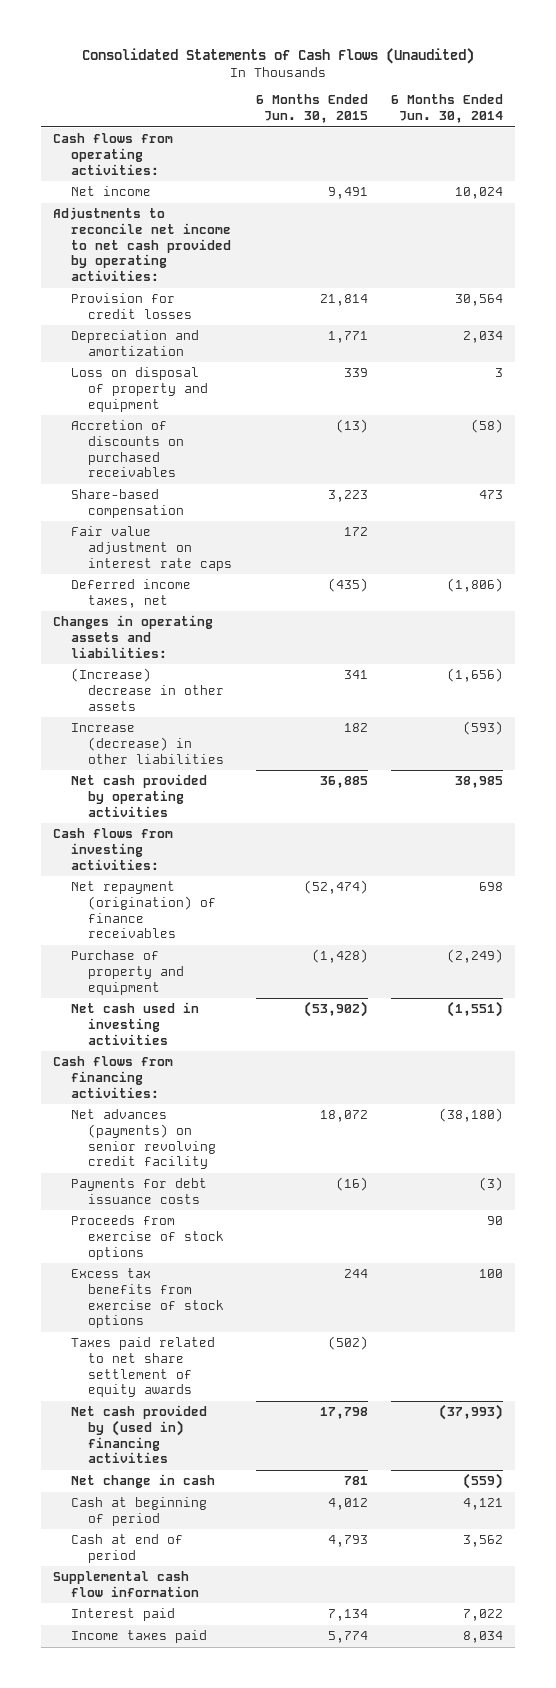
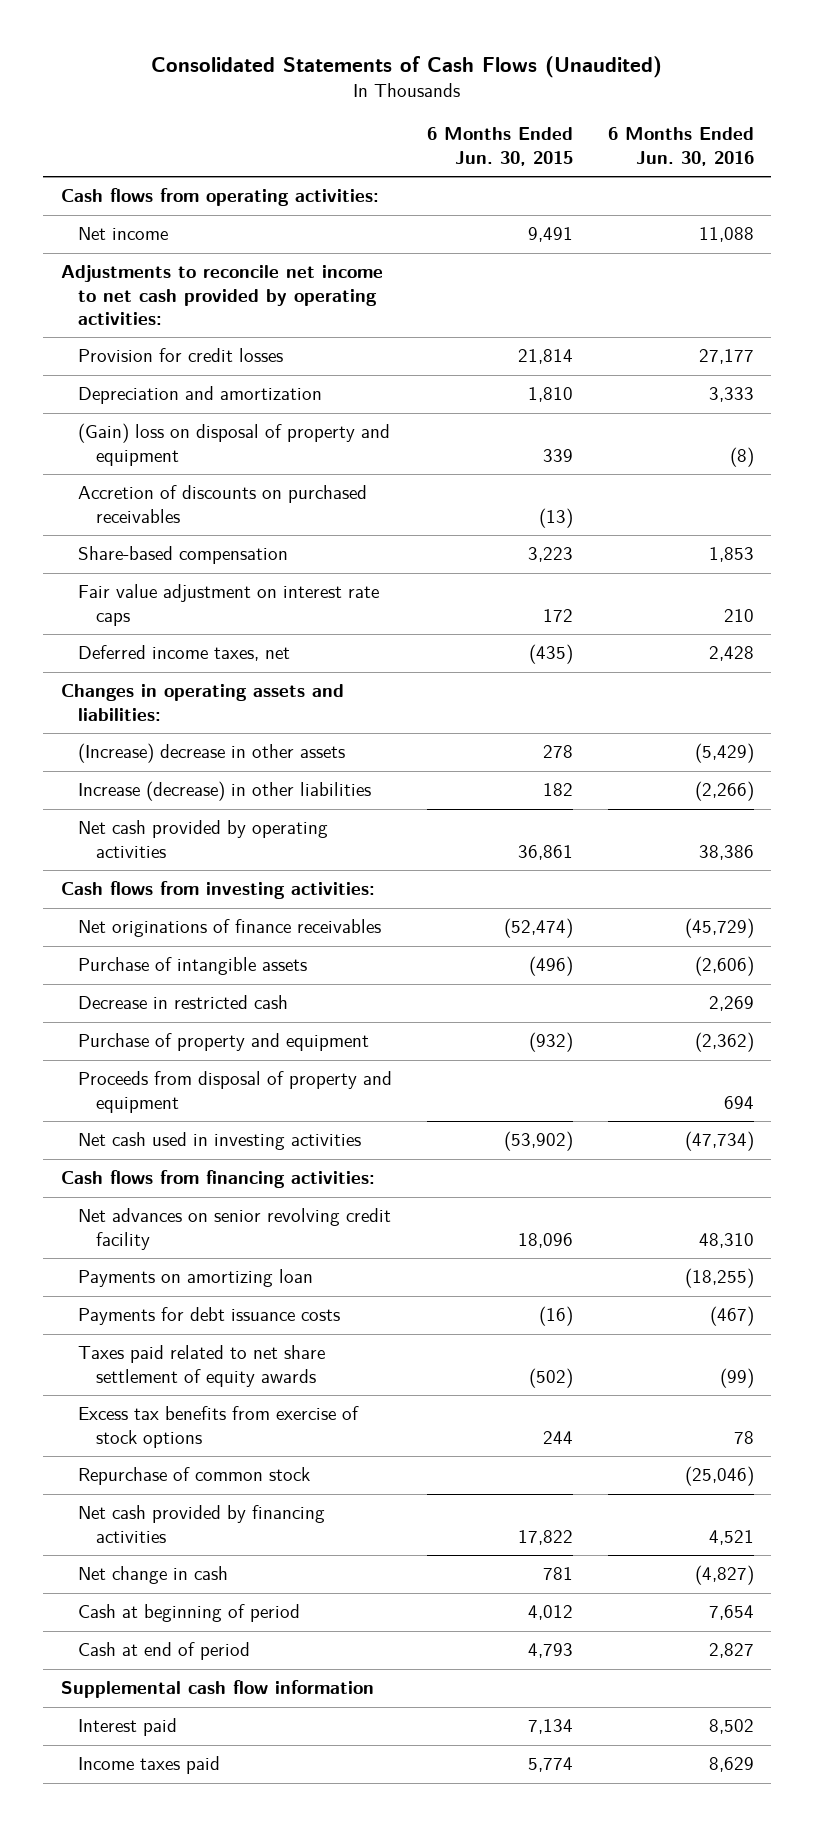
- | 6 Months Ended Jun. 30, 2015 | 6 Months Ended Jun. 30, 2014
+ | 6 Months Ended Jun. 30, 2015 | 6 Months Ended Jun. 30, 2016
- Depreciation and amortization | 1,771 | 2,034
- Loss on disposal of property and equipment | 339 | 3
+ Depreciation and amortization | 1,810 | 3,333
+ (Gain) loss on disposal of property and equipment | 339 | (8)
- (Increase) decrease in other assets | 341 | (1,656)
+ (Increase) decrease in other assets | 278 | (5,429)
- Net cash provided by operating activities | 36,885 | 38,985
+ Net cash provided by operating activities | 36,861 | 38,386
- Net repayment (origination) of finance receivables | (52,474) | 698
- Purchase of property and equipment | (1,428) | (2,249)
+ Net originations of finance receivables | (52,474) | (45,729)
+ Purchase of intangible assets | (496) | (2,606)
+ Decrease in restricted cash | | 2,269
+ Purchase of property and equipment | (932) | (2,362)
+ Proceeds from disposal of property and equipment | | 694
- Net advances (payments) on senior revolving credit facility | 18,072 | (38,180)
+ Net advances on senior revolving credit facility | 18,096 | 48,310
+ Payments on amortizing loan | | (18,255)
- Proceeds from exercise of stock options | | 90
- Net cash provided by (used in) financing activities | 17,798 | (37,993)
moved down: Excess tax benefits from exercise of stock options | 244 | 78
+ Repurchase of common stock | | (25,046)
+ Net cash provided by financing activities | 17,822 | 4,521

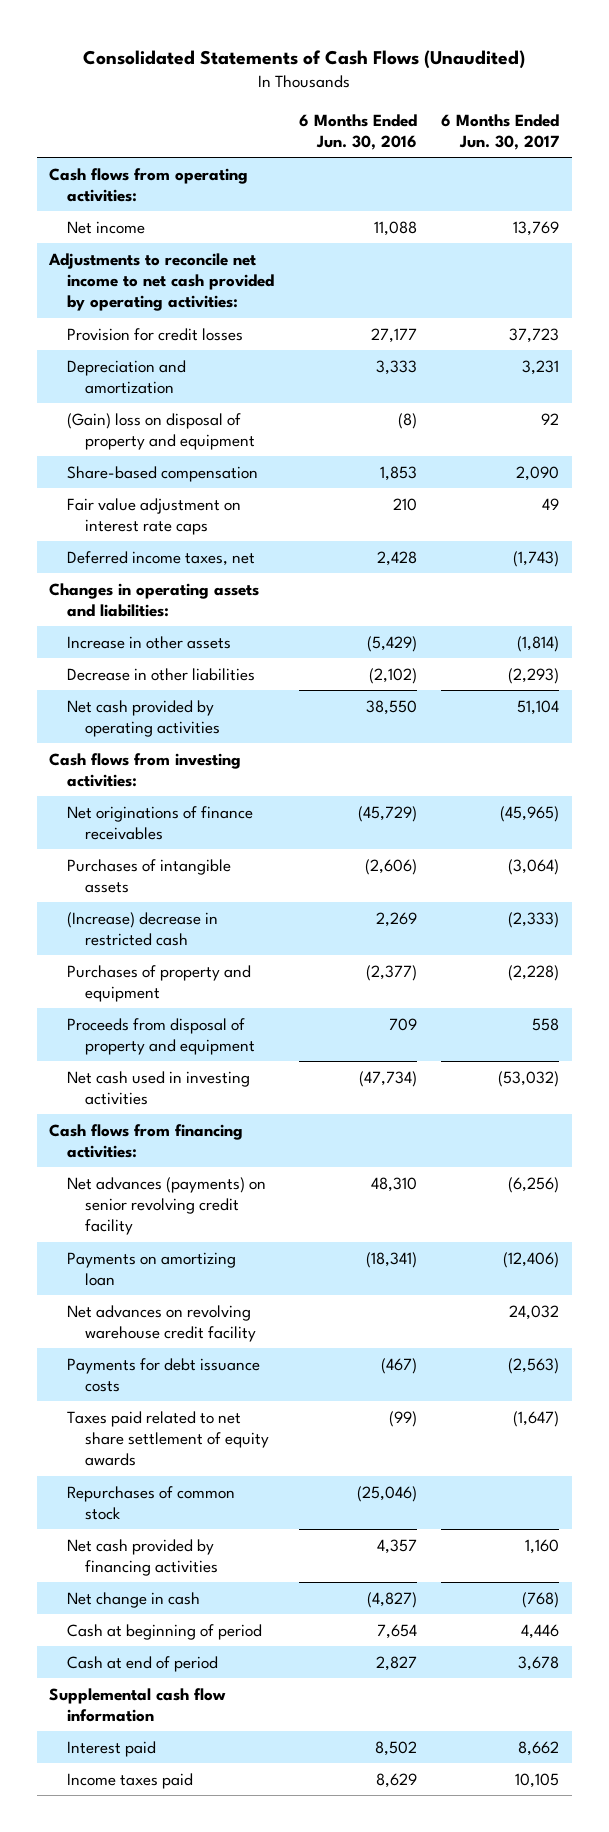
- | 6 Months Ended Jun. 30, 2015 | 6 Months Ended Jun. 30, 2016
+ | 6 Months Ended Jun. 30, 2016 | 6 Months Ended Jun. 30, 2017
- Accretion of discounts on purchased receivables | (13) |
- (Increase) decrease in other assets | 278 | (5,429)
- Increase (decrease) in other liabilities | 182 | (2,266)
- Net cash provided by operating activities | 36,861 | 38,386
+ Increase in other assets | (5,429) | (1,814)
+ Decrease in other liabilities | (2,102) | (2,293)
+ Net cash provided by operating activities | 38,550 | 51,104
- Purchase of intangible assets | (496) | (2,606)
- Decrease in restricted cash | | 2,269
- Purchase of property and equipment | (932) | (2,362)
- Proceeds from disposal of property and equipment | | 694
+ Purchases of intangible assets | (2,606) | (3,064)
+ (Increase) decrease in restricted cash | 2,269 | (2,333)
+ Purchases of property and equipment | (2,377) | (2,228)
+ Proceeds from disposal of property and equipment | 709 | 558
- Net advances on senior revolving credit facility | 18,096 | 48,310
- Payments on amortizing loan | | (18,255)
+ Net advances (payments) on senior revolving credit facility | 48,310 | (6,256)
+ Payments on amortizing loan | (18,341) | (12,406)
+ Net advances on revolving warehouse credit facility | | 24,032
- Excess tax benefits from exercise of stock options | 244 | 78
- Repurchase of common stock | | (25,046)
- Net cash provided by financing activities | 17,822 | 4,521
+ Repurchases of common stock | (25,046) |
+ Net cash provided by financing activities | 4,357 | 1,160

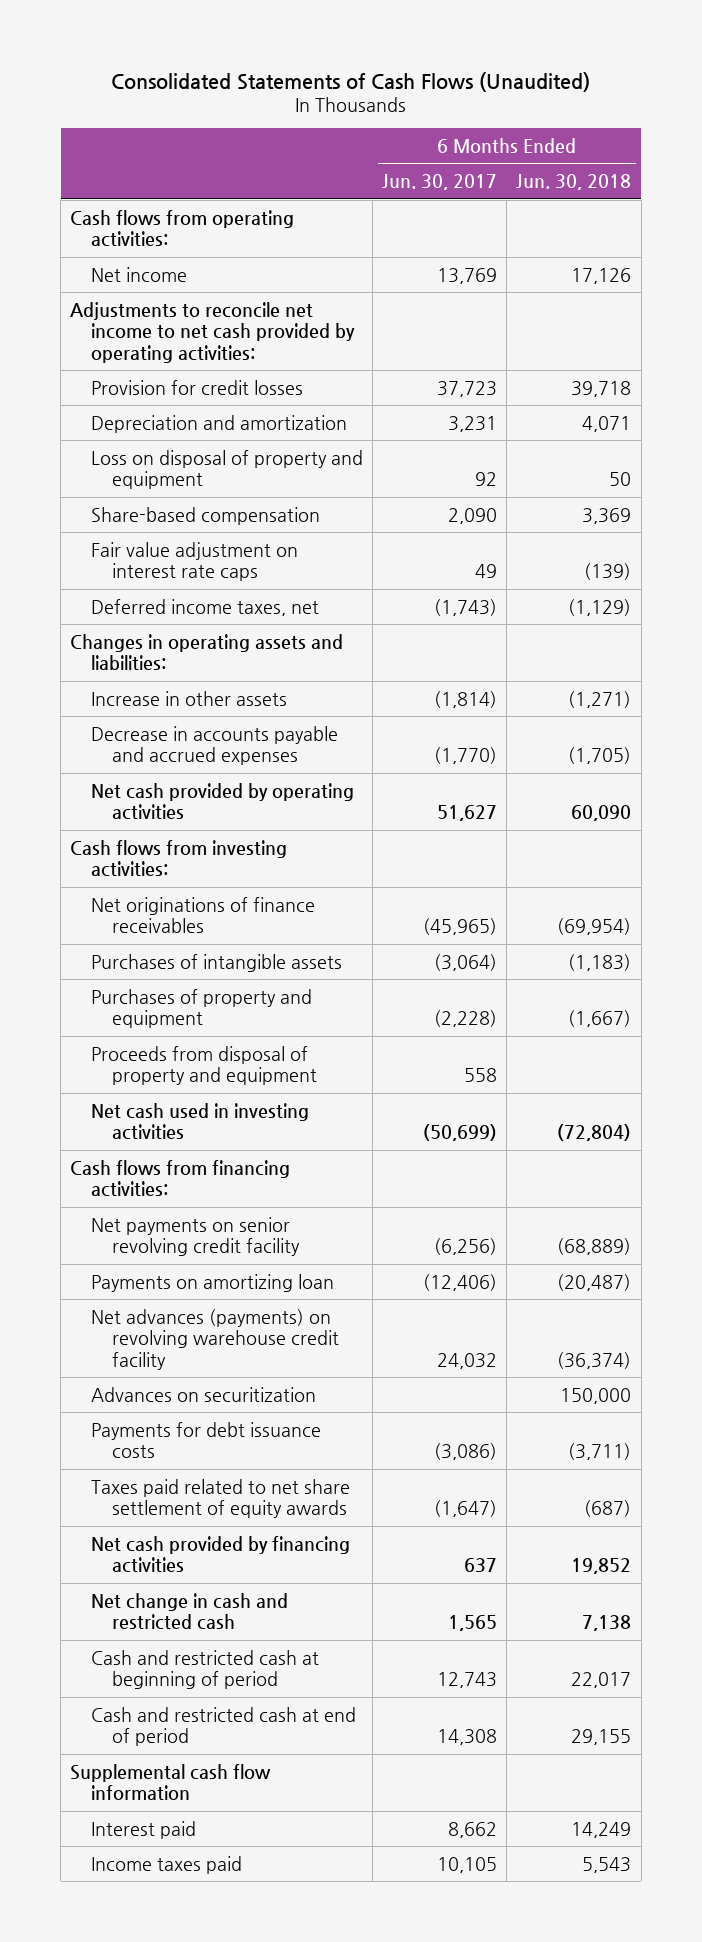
- | 6 Months Ended Jun. 30, 2016 | 6 Months Ended Jun. 30, 2017
+ | 6 Months Ended Jun. 30, 2017 | 6 Months Ended Jun. 30, 2018
- (Gain) loss on disposal of property and equipment | (8) | 92
+ Loss on disposal of property and equipment | 92 | 50
- Decrease in other liabilities | (2,102) | (2,293)
- Net cash provided by operating activities | 38,550 | 51,104
+ Decrease in accounts payable and accrued expenses | (1,770) | (1,705)
+ Net cash provided by operating activities | 51,627 | 60,090
- (Increase) decrease in restricted cash | 2,269 | (2,333)
- Net cash used in investing activities | (47,734) | (53,032)
+ Net cash used in investing activities | (50,699) | (72,804)
- Net advances (payments) on senior revolving credit facility | 48,310 | (6,256)
+ Net payments on senior revolving credit facility | (6,256) | (68,889)
- Net advances on revolving warehouse credit facility | | 24,032
- Payments for debt issuance costs | (467) | (2,563)
+ Net advances (payments) on revolving warehouse credit facility | 24,032 | (36,374)
+ Advances on securitization | | 150,000
+ Payments for debt issuance costs | (3,086) | (3,711)
- Repurchases of common stock | (25,046) |
- Net cash provided by financing activities | 4,357 | 1,160
- Net change in cash | (4,827) | (768)
- Cash at beginning of period | 7,654 | 4,446
- Cash at end of period | 2,827 | 3,678
+ Net cash provided by financing activities | 637 | 19,852
+ Net change in cash and restricted cash | 1,565 | 7,138
+ Cash and restricted cash at beginning of period | 12,743 | 22,017
+ Cash and restricted cash at end of period | 14,308 | 29,155

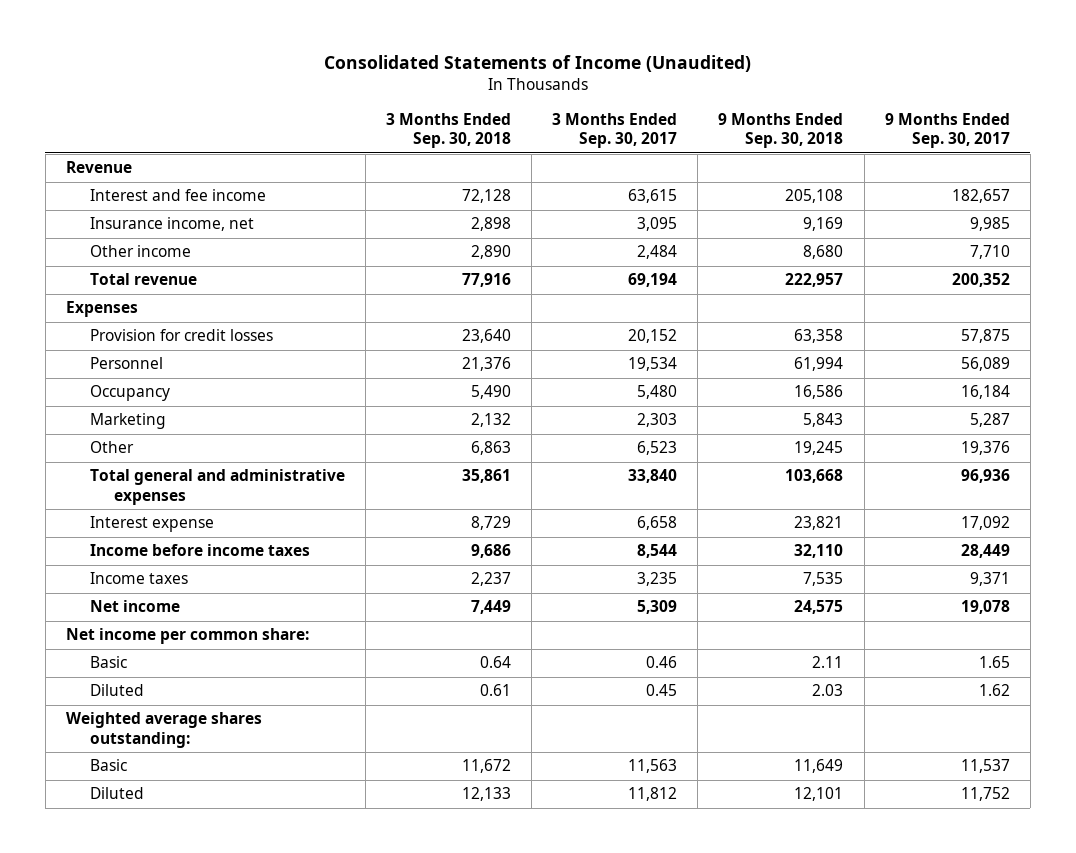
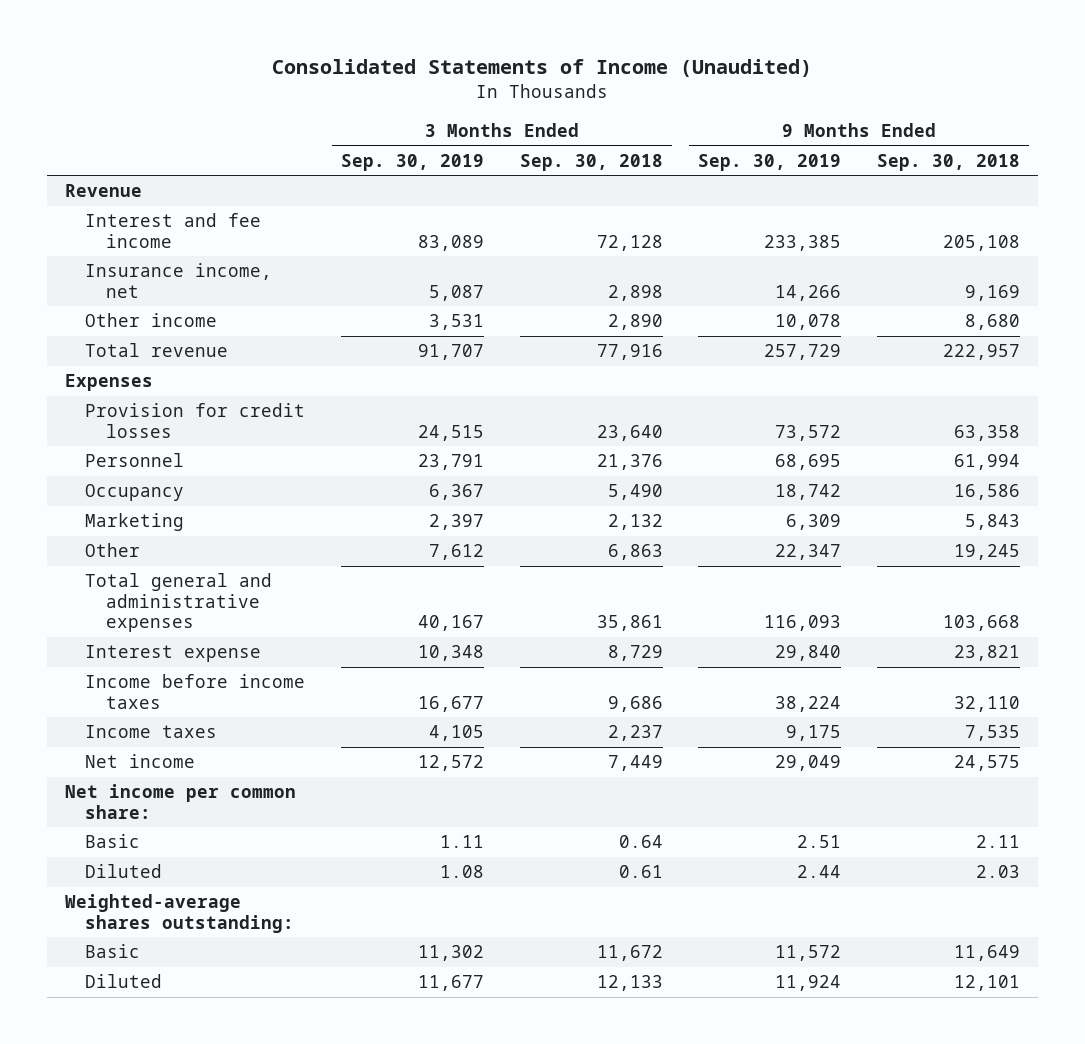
- | 3 Months Ended Sep. 30, 2018 | 3 Months Ended Sep. 30, 2017 | 9 Months Ended Sep. 30, 2018 | 9 Months Ended Sep. 30, 2017
+ | 3 Months Ended Sep. 30, 2019 | 3 Months Ended Sep. 30, 2018 | 9 Months Ended Sep. 30, 2019 | 9 Months Ended Sep. 30, 2018
- Weighted average shares outstanding:
+ Weighted-average shares outstanding:

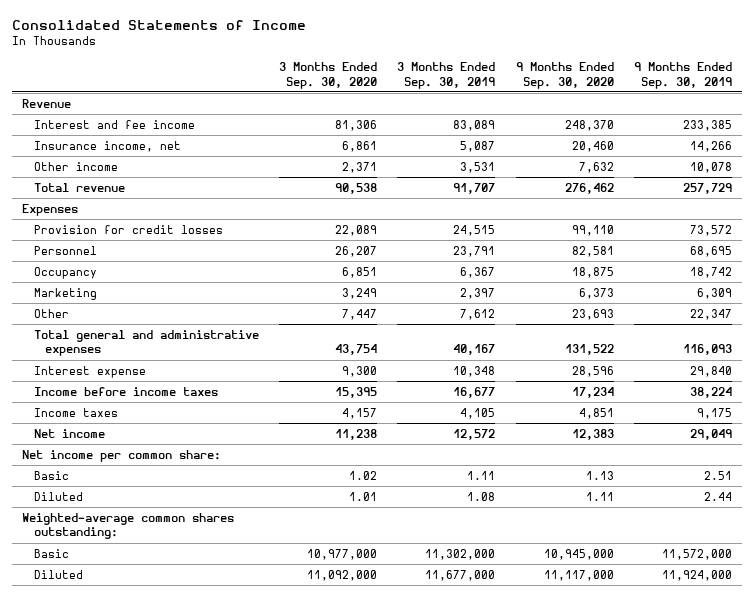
- Consolidated Statements of Income (Unaudited)
+ Consolidated Statements of Income
- | 3 Months Ended Sep. 30, 2019 | 3 Months Ended Sep. 30, 2018 | 9 Months Ended Sep. 30, 2019 | 9 Months Ended Sep. 30, 2018
+ | 3 Months Ended Sep. 30, 2020 | 3 Months Ended Sep. 30, 2019 | 9 Months Ended Sep. 30, 2020 | 9 Months Ended Sep. 30, 2019
- Weighted-average shares outstanding:
- Basic | 11,302 | 11,672 | 11,572 | 11,649
- Diluted | 11,677 | 12,133 | 11,924 | 12,101
+ Weighted-average common shares outstanding:
+ Basic | 10,977,000 | 11,302,000 | 10,945,000 | 11,572,000
+ Diluted | 11,092,000 | 11,677,000 | 11,117,000 | 11,924,000

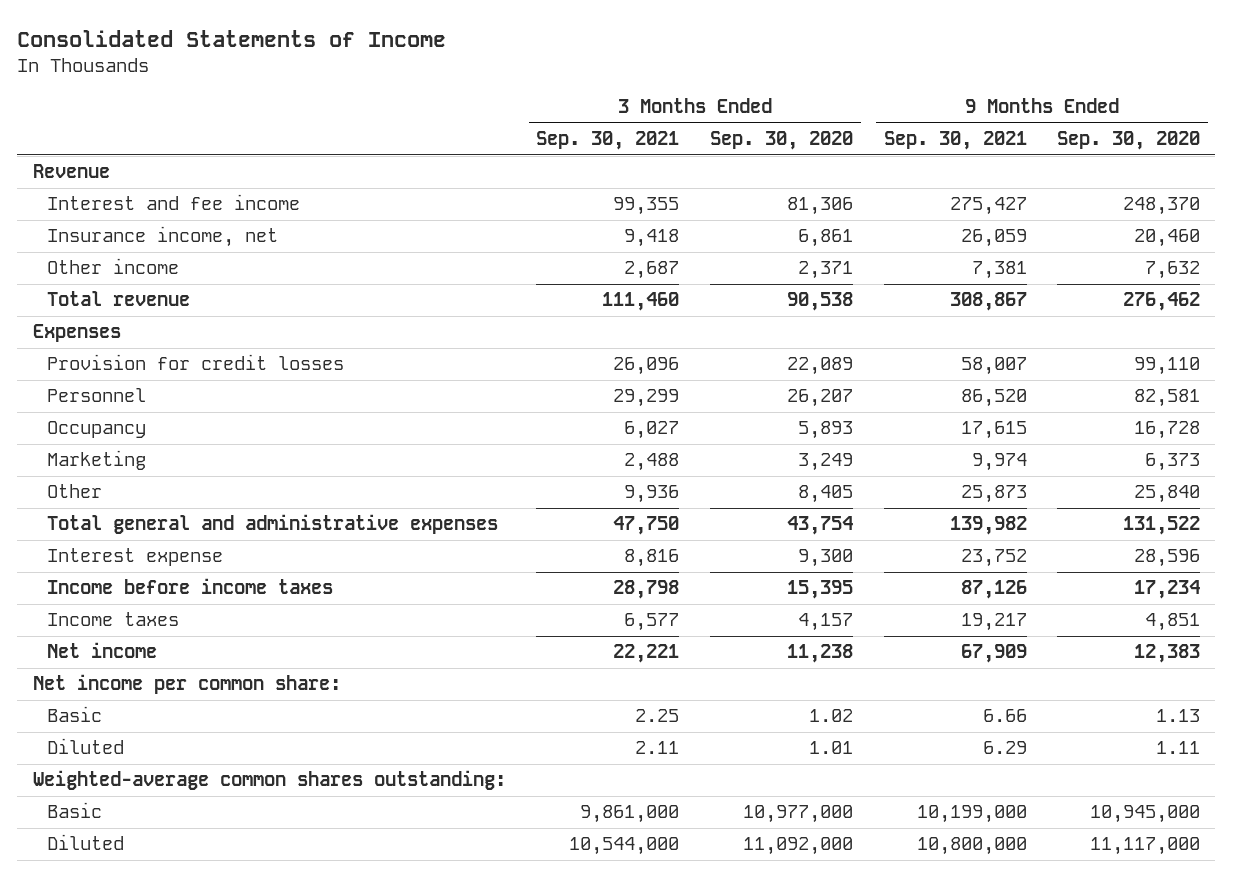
- | 3 Months Ended Sep. 30, 2020 | 3 Months Ended Sep. 30, 2019 | 9 Months Ended Sep. 30, 2020 | 9 Months Ended Sep. 30, 2019
+ | 3 Months Ended Sep. 30, 2021 | 3 Months Ended Sep. 30, 2020 | 9 Months Ended Sep. 30, 2021 | 9 Months Ended Sep. 30, 2020
- Occupancy | 6,851 | 6,367 | 18,875 | 18,742
+ Occupancy | 6,027 | 5,893 | 17,615 | 16,728
- Other | 7,447 | 7,612 | 23,693 | 22,347
+ Other | 9,936 | 8,405 | 25,873 | 25,840

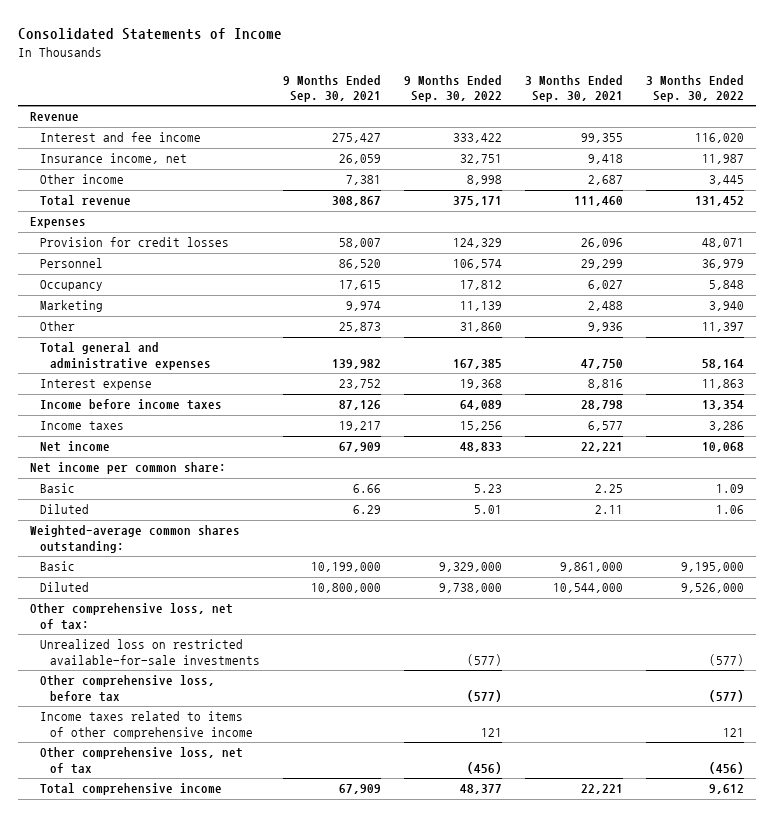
- | 3 Months Ended Sep. 30, 2021 | 3 Months Ended Sep. 30, 2020 | 9 Months Ended Sep. 30, 2021 | 9 Months Ended Sep. 30, 2020
+ | 9 Months Ended Sep. 30, 2021 | 9 Months Ended Sep. 30, 2022 | 3 Months Ended Sep. 30, 2021 | 3 Months Ended Sep. 30, 2022
+ Other comprehensive loss, net of tax:
+ Unrealized loss on restricted available-for-sale investments | | (577) | | (577)
+ Other comprehensive loss, before tax | | (577) | | (577)
+ Income taxes related to items of other comprehensive income | | 121 | | 121
+ Other comprehensive loss, net of tax | | (456) | | (456)
+ Total comprehensive income | 67,909 | 48,377 | 22,221 | 9,612

